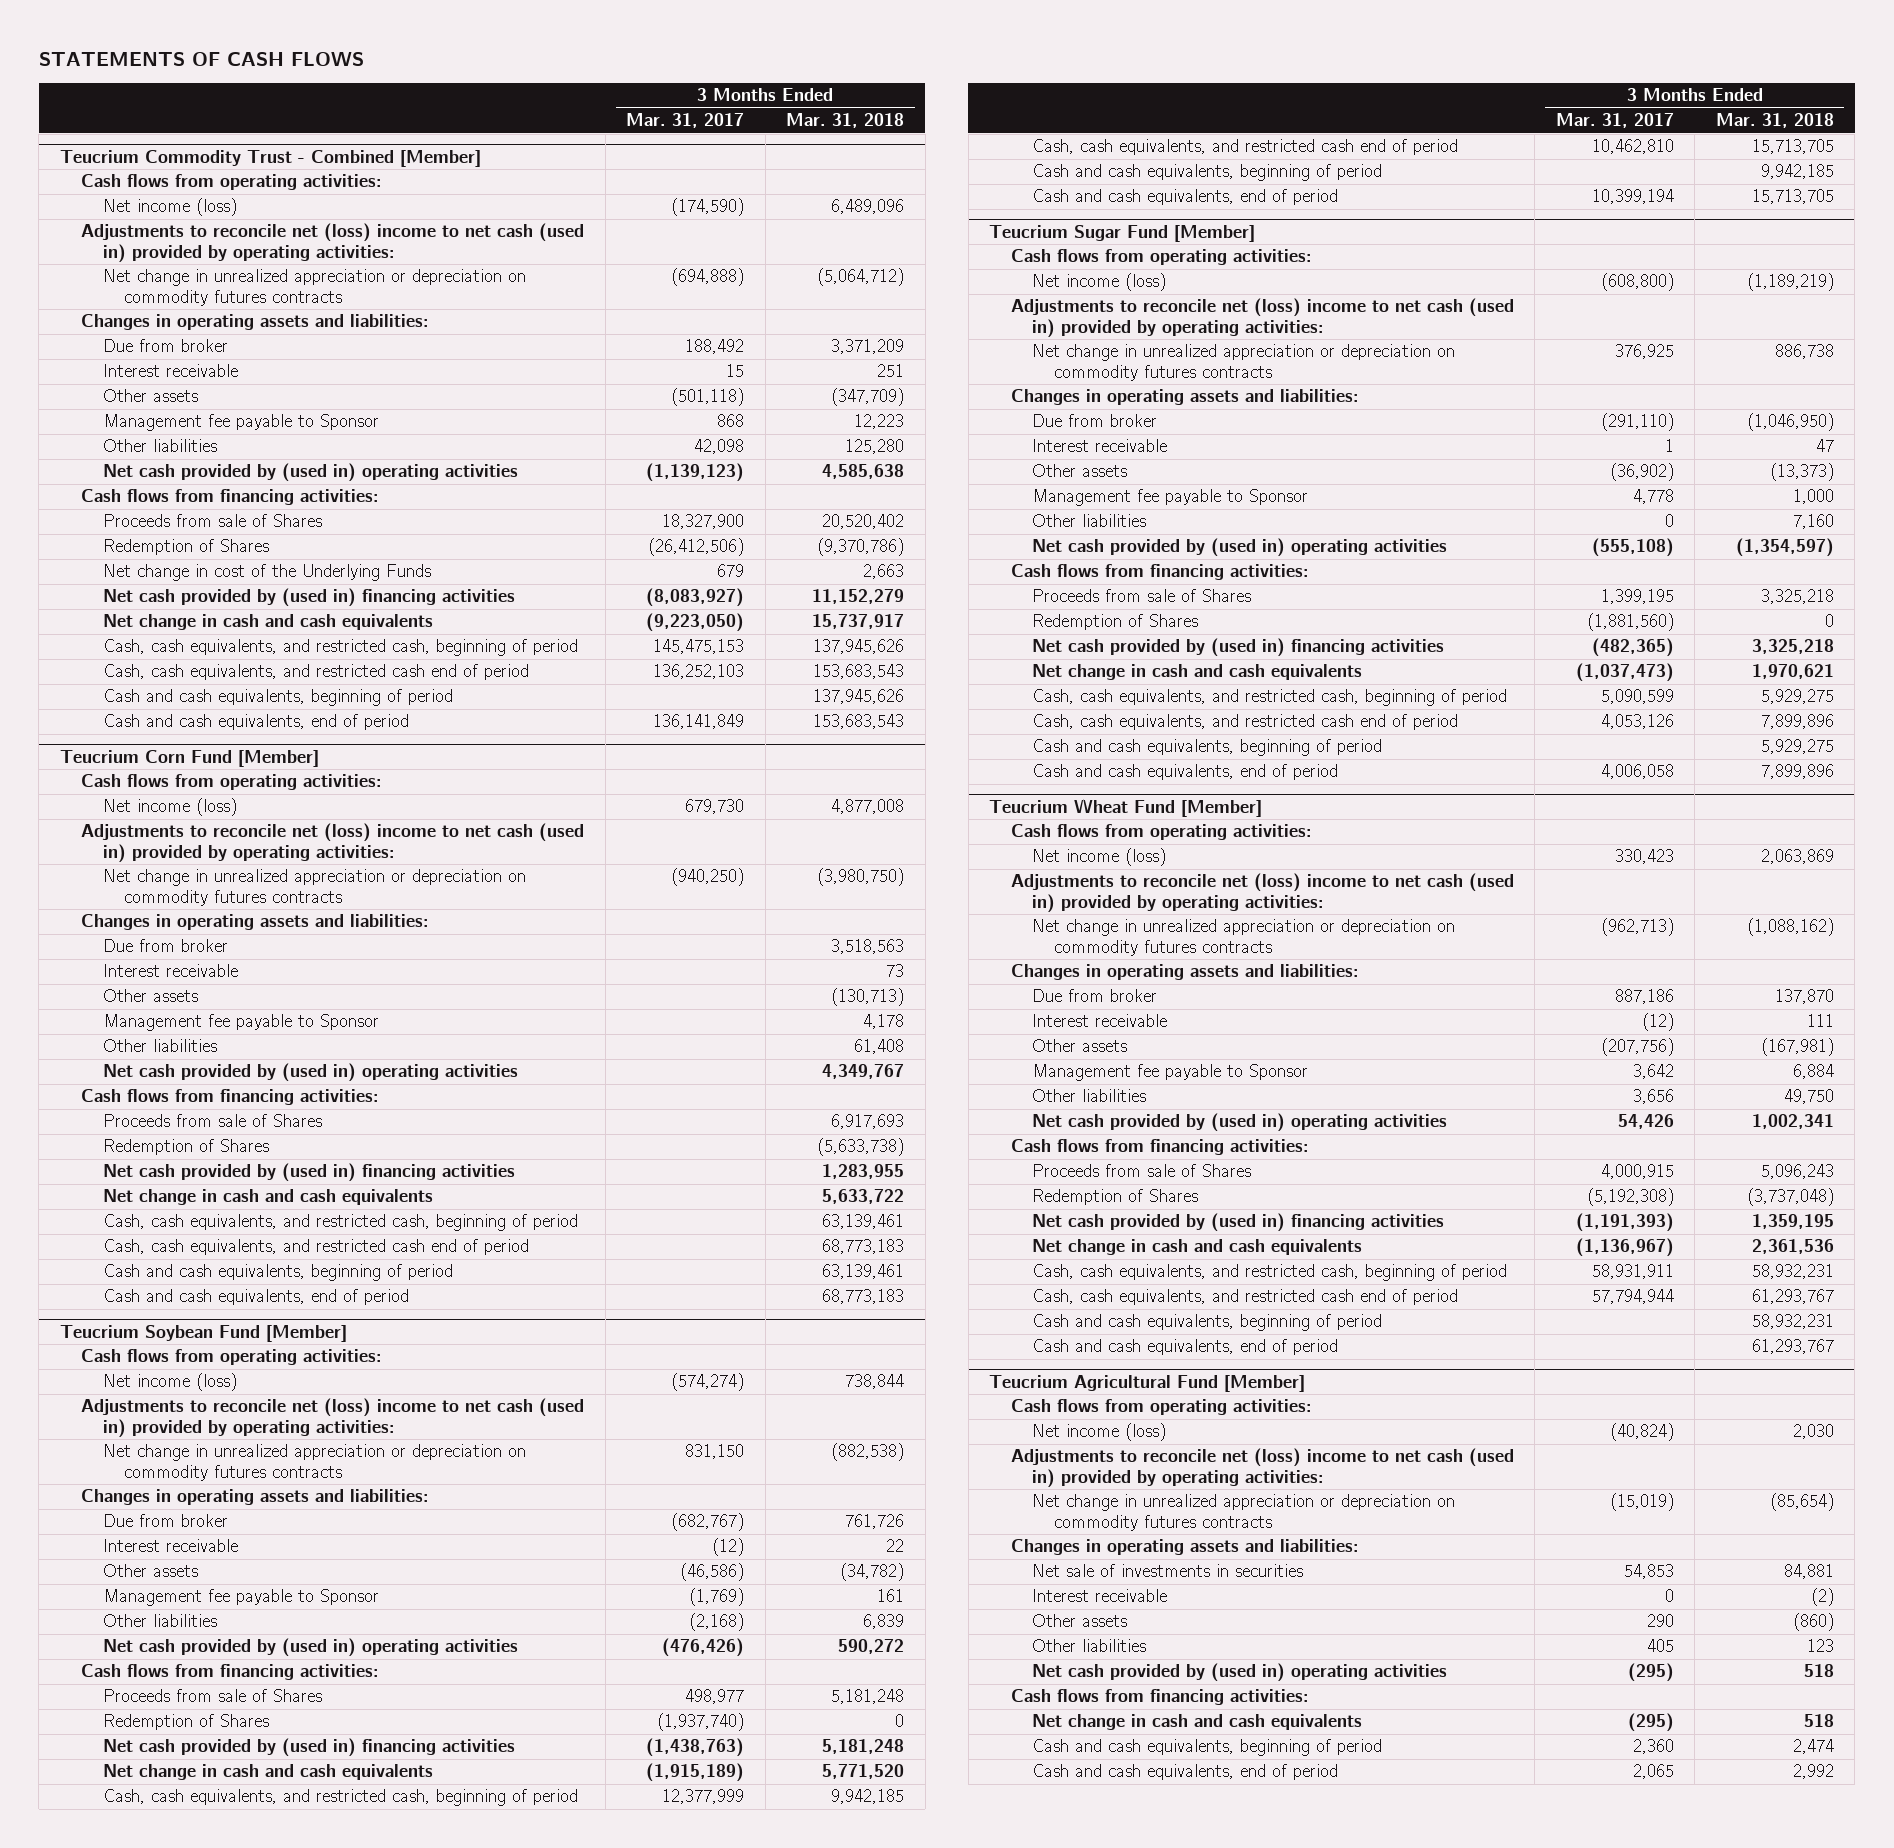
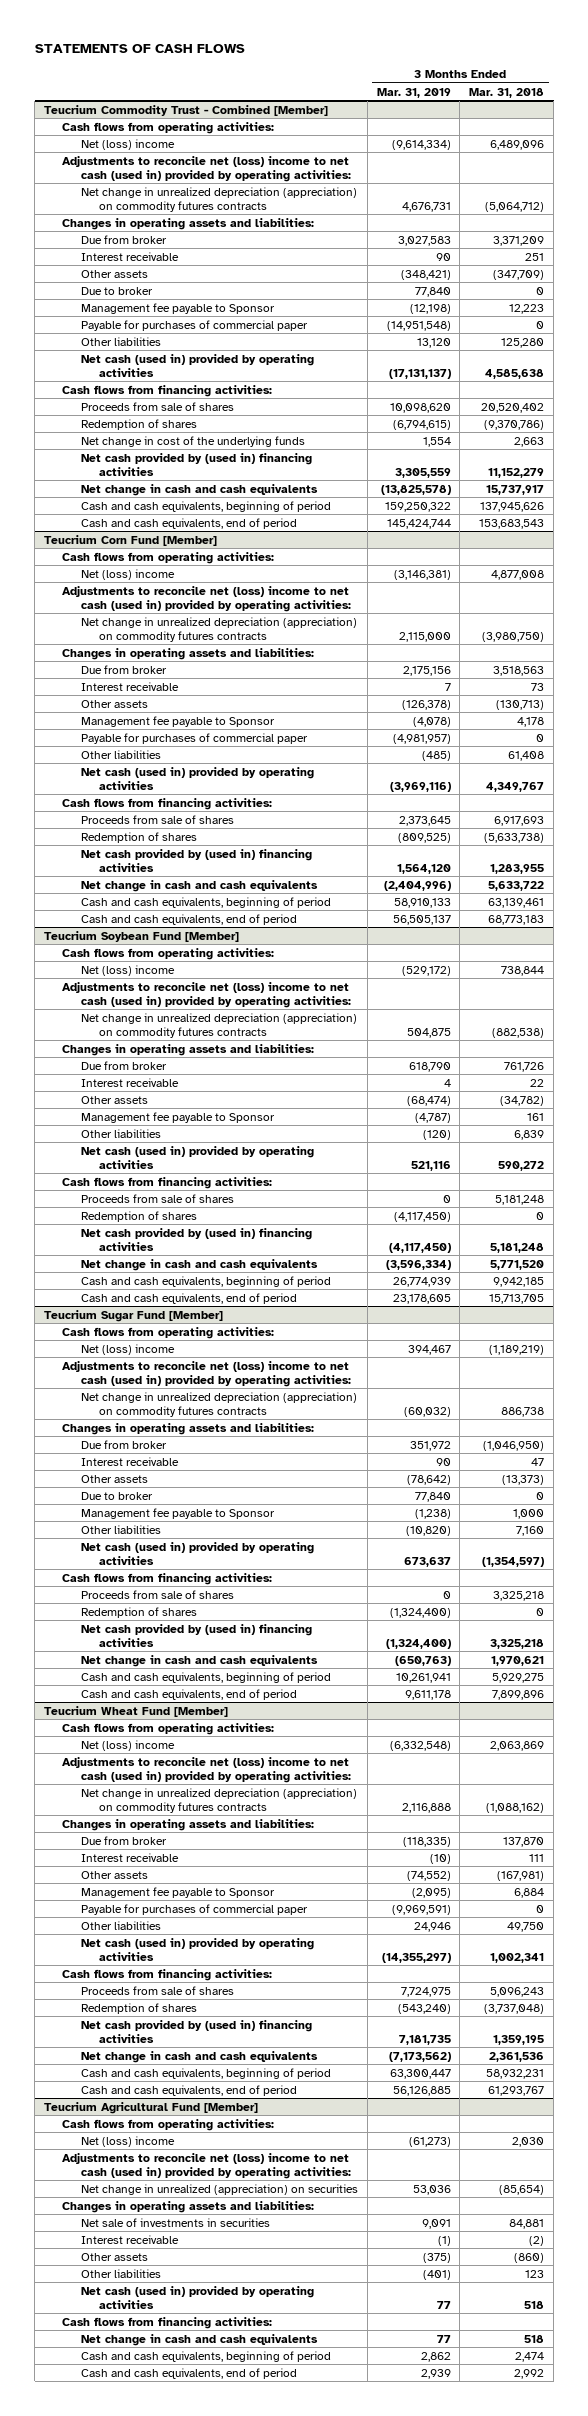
- | 3 Months Ended Mar. 31, 2017 | 3 Months Ended Mar. 31, 2018
+ | 3 Months Ended Mar. 31, 2019 | 3 Months Ended Mar. 31, 2018
@ Teucrium Commodity Trust - Combined [Member]
- Net income (loss) | (174,590) | 6,489,096
+ Net (loss) income | (9,614,334) | 6,489,096
- Net change in unrealized appreciation or depreciation on commodity futures contracts | (694,888) | (5,064,712)
+ Net change in unrealized depreciation (appreciation) on commodity futures contracts | 4,676,731 | (5,064,712)
+ Due to broker | 77,840 | 0
+ Payable for purchases of commercial paper | (14,951,548) | 0
- Net cash provided by (used in) operating activities | (1,139,123) | 4,585,638
+ Net cash (used in) provided by operating activities | (17,131,137) | 4,585,638
- Proceeds from sale of Shares | 18,327,900 | 20,520,402
- Redemption of Shares | (26,412,506) | (9,370,786)
- Net change in cost of the Underlying Funds | 679 | 2,663
+ Proceeds from sale of shares | 10,098,620 | 20,520,402
+ Redemption of shares | (6,794,615) | (9,370,786)
+ Net change in cost of the underlying funds | 1,554 | 2,663
- Cash, cash equivalents, and restricted cash, beginning of period | 145,475,153 | 137,945,626
- Cash, cash equivalents, and restricted cash end of period | 136,252,103 | 153,683,543
@ Teucrium Corn Fund [Member]
- Net income (loss) | 679,730 | 4,877,008
+ Net (loss) income | (3,146,381) | 4,877,008
- Net change in unrealized appreciation or depreciation on commodity futures contracts | (940,250) | (3,980,750)
+ Net change in unrealized depreciation (appreciation) on commodity futures contracts | 2,115,000 | (3,980,750)
+ Payable for purchases of commercial paper | (4,981,957) | 0
- Net cash provided by (used in) operating activities | | 4,349,767
+ Net cash (used in) provided by operating activities | (3,969,116) | 4,349,767
- Proceeds from sale of Shares | | 6,917,693
- Redemption of Shares | | (5,633,738)
+ Proceeds from sale of shares | 2,373,645 | 6,917,693
+ Redemption of shares | (809,525) | (5,633,738)
- Cash, cash equivalents, and restricted cash, beginning of period | | 63,139,461
- Cash, cash equivalents, and restricted cash end of period | | 68,773,183
@ Teucrium Soybean Fund [Member]
- Net income (loss) | (574,274) | 738,844
+ Net (loss) income | (529,172) | 738,844
- Net change in unrealized appreciation or depreciation on commodity futures contracts | 831,150 | (882,538)
+ Net change in unrealized depreciation (appreciation) on commodity futures contracts | 504,875 | (882,538)
- Net cash provided by (used in) operating activities | (476,426) | 590,272
+ Net cash (used in) provided by operating activities | 521,116 | 590,272
- Proceeds from sale of Shares | 498,977 | 5,181,248
- Redemption of Shares | (1,937,740) | 0
+ Proceeds from sale of shares | 0 | 5,181,248
+ Redemption of shares | (4,117,450) | 0
- Cash, cash equivalents, and restricted cash, beginning of period | 12,377,999 | 9,942,185
- Cash, cash equivalents, and restricted cash end of period | 10,462,810 | 15,713,705
@ Teucrium Sugar Fund [Member]
- Net income (loss) | (608,800) | (1,189,219)
+ Net (loss) income | 394,467 | (1,189,219)
- Net change in unrealized appreciation or depreciation on commodity futures contracts | 376,925 | 886,738
+ Net change in unrealized depreciation (appreciation) on commodity futures contracts | (60,032) | 886,738
+ Due to broker | 77,840 | 0
- Net cash provided by (used in) operating activities | (555,108) | (1,354,597)
+ Net cash (used in) provided by operating activities | 673,637 | (1,354,597)
- Proceeds from sale of Shares | 1,399,195 | 3,325,218
- Redemption of Shares | (1,881,560) | 0
+ Proceeds from sale of shares | 0 | 3,325,218
+ Redemption of shares | (1,324,400) | 0
- Cash, cash equivalents, and restricted cash, beginning of period | 5,090,599 | 5,929,275
- Cash, cash equivalents, and restricted cash end of period | 4,053,126 | 7,899,896
@ Teucrium Wheat Fund [Member]
- Net income (loss) | 330,423 | 2,063,869
+ Net (loss) income | (6,332,548) | 2,063,869
- Net change in unrealized appreciation or depreciation on commodity futures contracts | (962,713) | (1,088,162)
+ Net change in unrealized depreciation (appreciation) on commodity futures contracts | 2,116,888 | (1,088,162)
+ Payable for purchases of commercial paper | (9,969,591) | 0
- Net cash provided by (used in) operating activities | 54,426 | 1,002,341
+ Net cash (used in) provided by operating activities | (14,355,297) | 1,002,341
- Proceeds from sale of Shares | 4,000,915 | 5,096,243
- Redemption of Shares | (5,192,308) | (3,737,048)
+ Proceeds from sale of shares | 7,724,975 | 5,096,243
+ Redemption of shares | (543,240) | (3,737,048)
- Cash, cash equivalents, and restricted cash, beginning of period | 58,931,911 | 58,932,231
- Cash, cash equivalents, and restricted cash end of period | 57,794,944 | 61,293,767
@ Teucrium Agricultural Fund [Member]
- Net income (loss) | (40,824) | 2,030
+ Net (loss) income | (61,273) | 2,030
- Net change in unrealized appreciation or depreciation on commodity futures contracts | (15,019) | (85,654)
+ Net change in unrealized (appreciation) on securities | 53,036 | (85,654)
- Net cash provided by (used in) operating activities | (295) | 518
+ Net cash (used in) provided by operating activities | 77 | 518

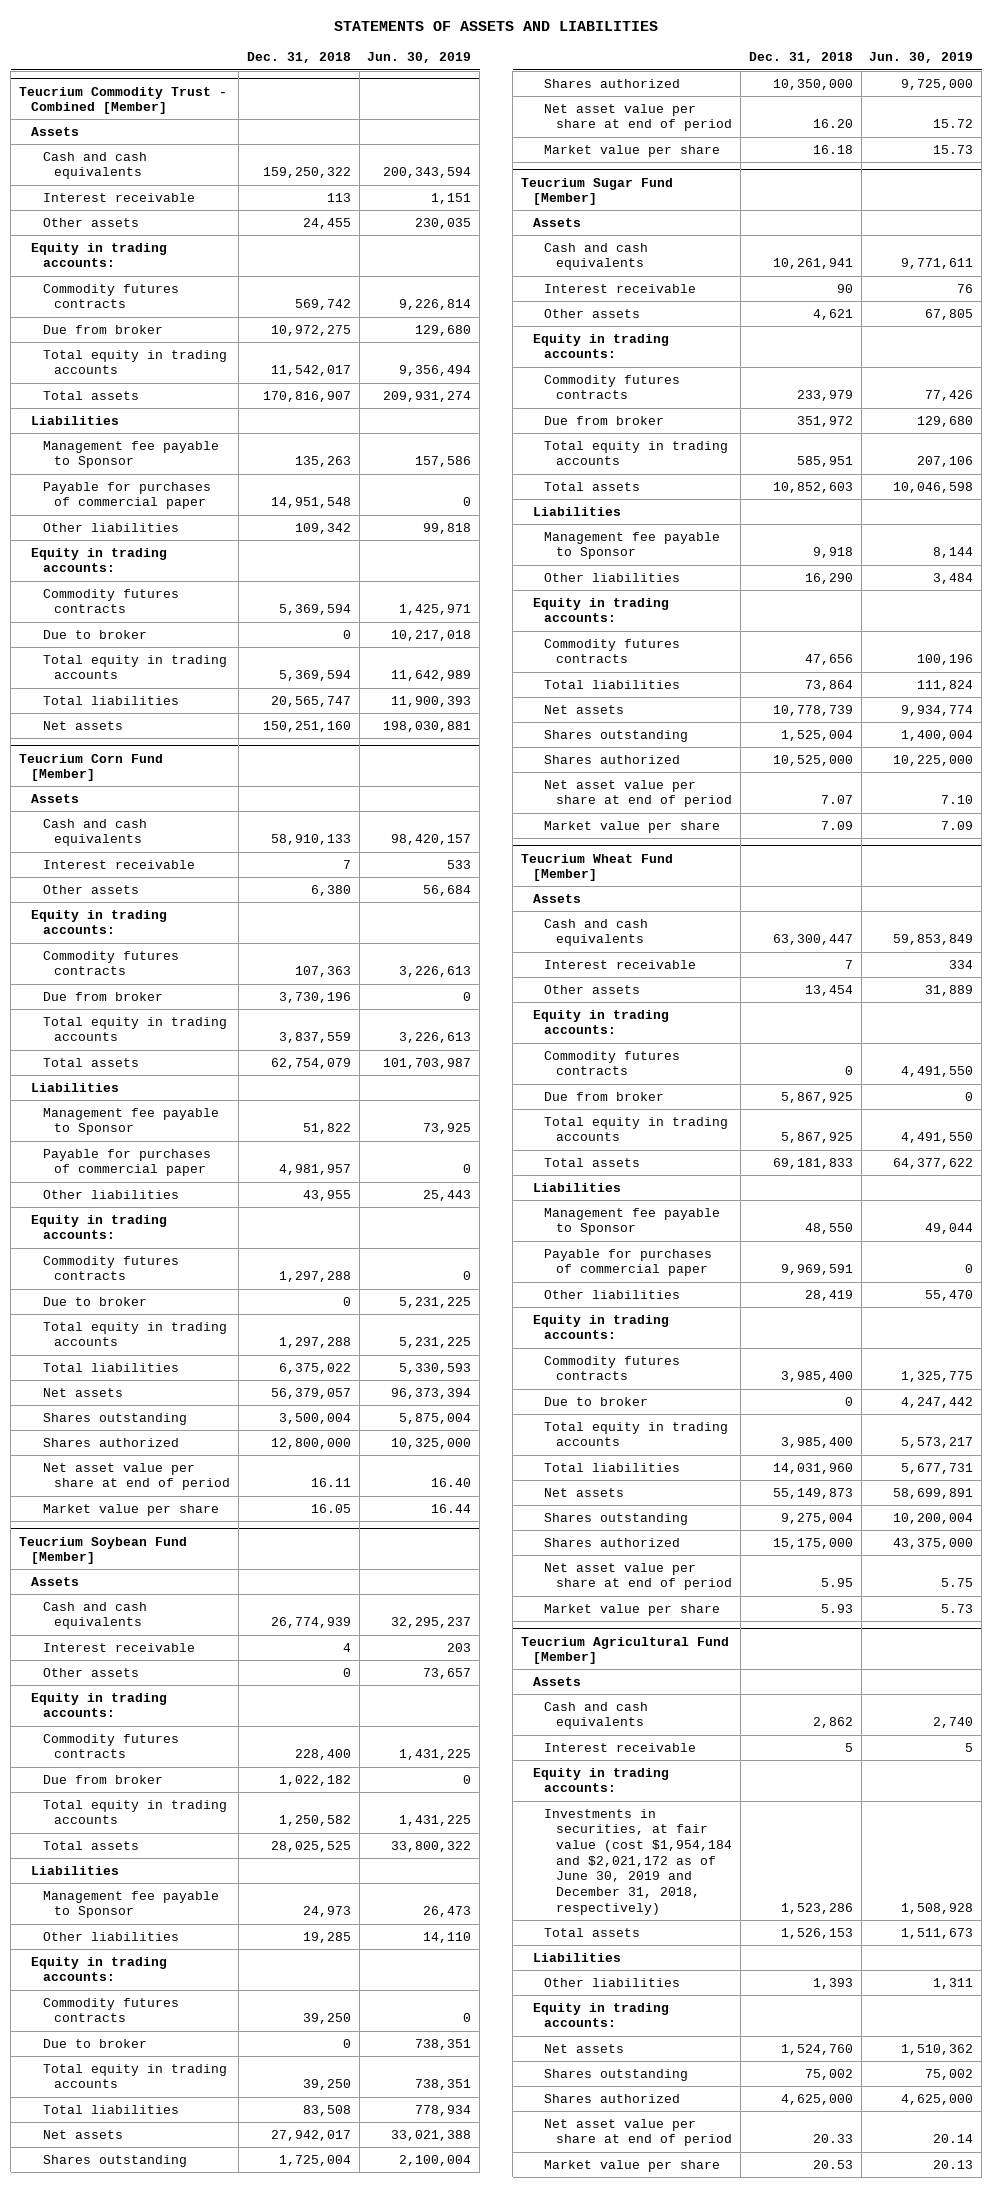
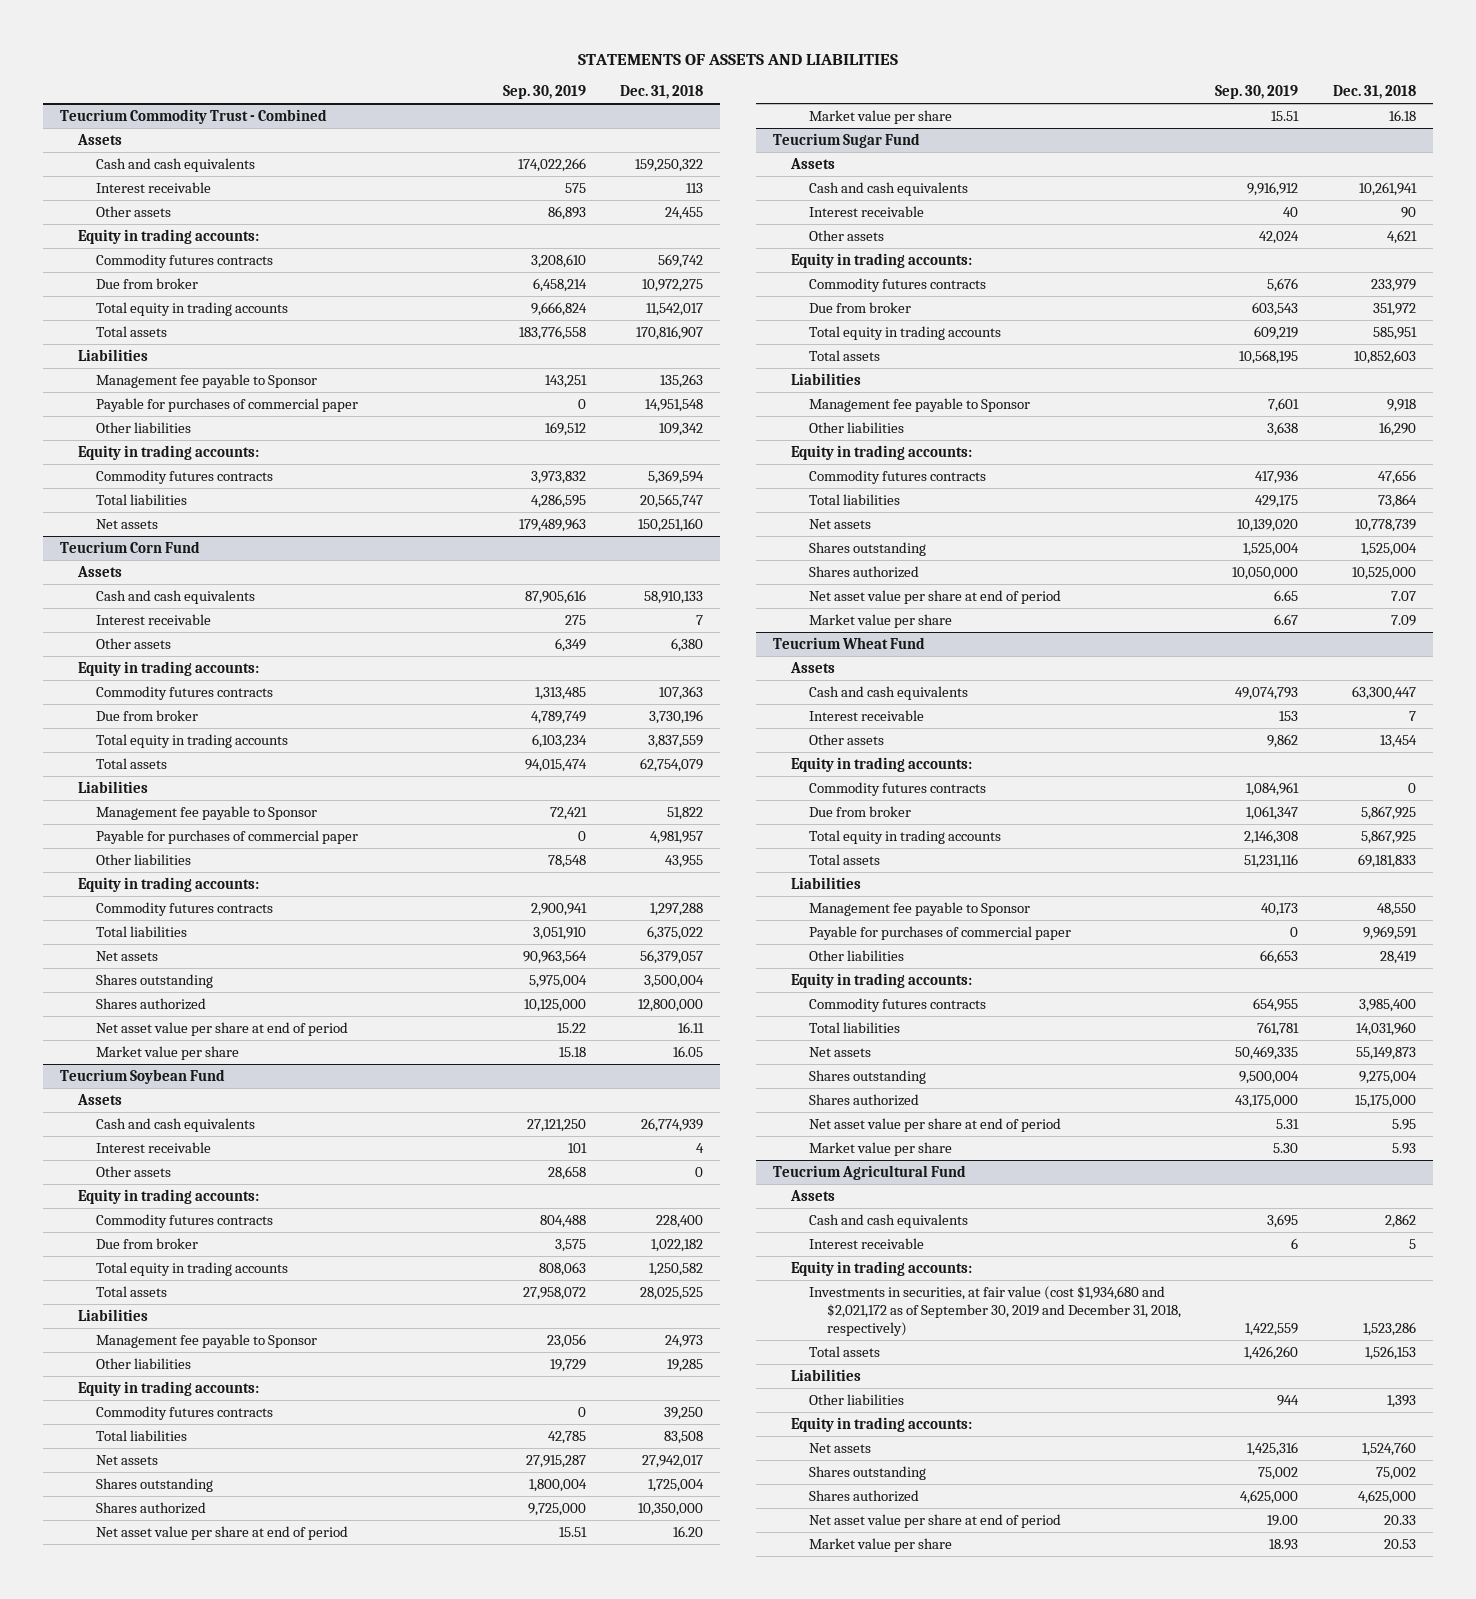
- | Dec. 31, 2018 | Jun. 30, 2019
+ | Sep. 30, 2019 | Dec. 31, 2018
- Teucrium Commodity Trust - Combined [Member]
+ Teucrium Commodity Trust - Combined
- Due to broker | 0 | 10,217,018
- Total equity in trading accounts | 5,369,594 | 11,642,989
- Teucrium Corn Fund [Member]
+ Teucrium Corn Fund
- Due to broker | 0 | 5,231,225
- Total equity in trading accounts | 1,297,288 | 5,231,225
- Teucrium Soybean Fund [Member]
+ Teucrium Soybean Fund
- Due to broker | 0 | 738,351
- Total equity in trading accounts | 39,250 | 738,351
- Teucrium Sugar Fund [Member]
+ Teucrium Sugar Fund
- Teucrium Wheat Fund [Member]
+ Teucrium Wheat Fund
- Due to broker | 0 | 4,247,442
- Total equity in trading accounts | 3,985,400 | 5,573,217
- Teucrium Agricultural Fund [Member]
+ Teucrium Agricultural Fund
- Investments in securities, at fair value (cost $1,954,184 and $2,021,172 as of June 30, 2019 and December 31, 2018, respectively) | 1,523,286 | 1,508,928
+ Investments in securities, at fair value (cost $1,934,680 and $2,021,172 as of September 30, 2019 and December 31, 2018, respectively) | 1,422,559 | 1,523,286

